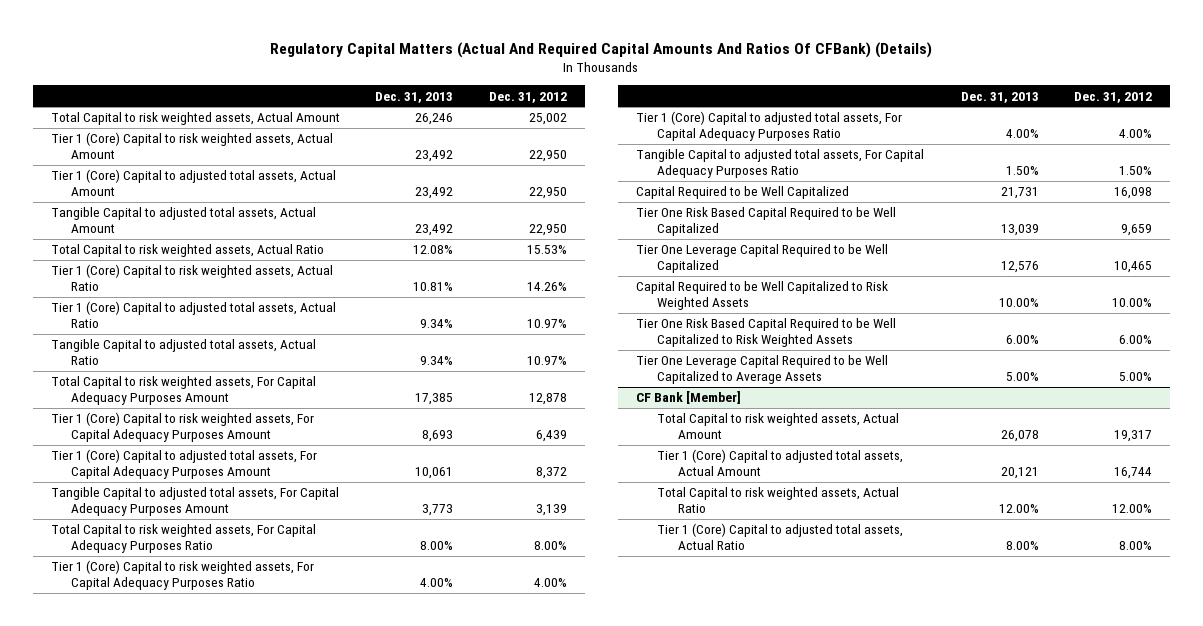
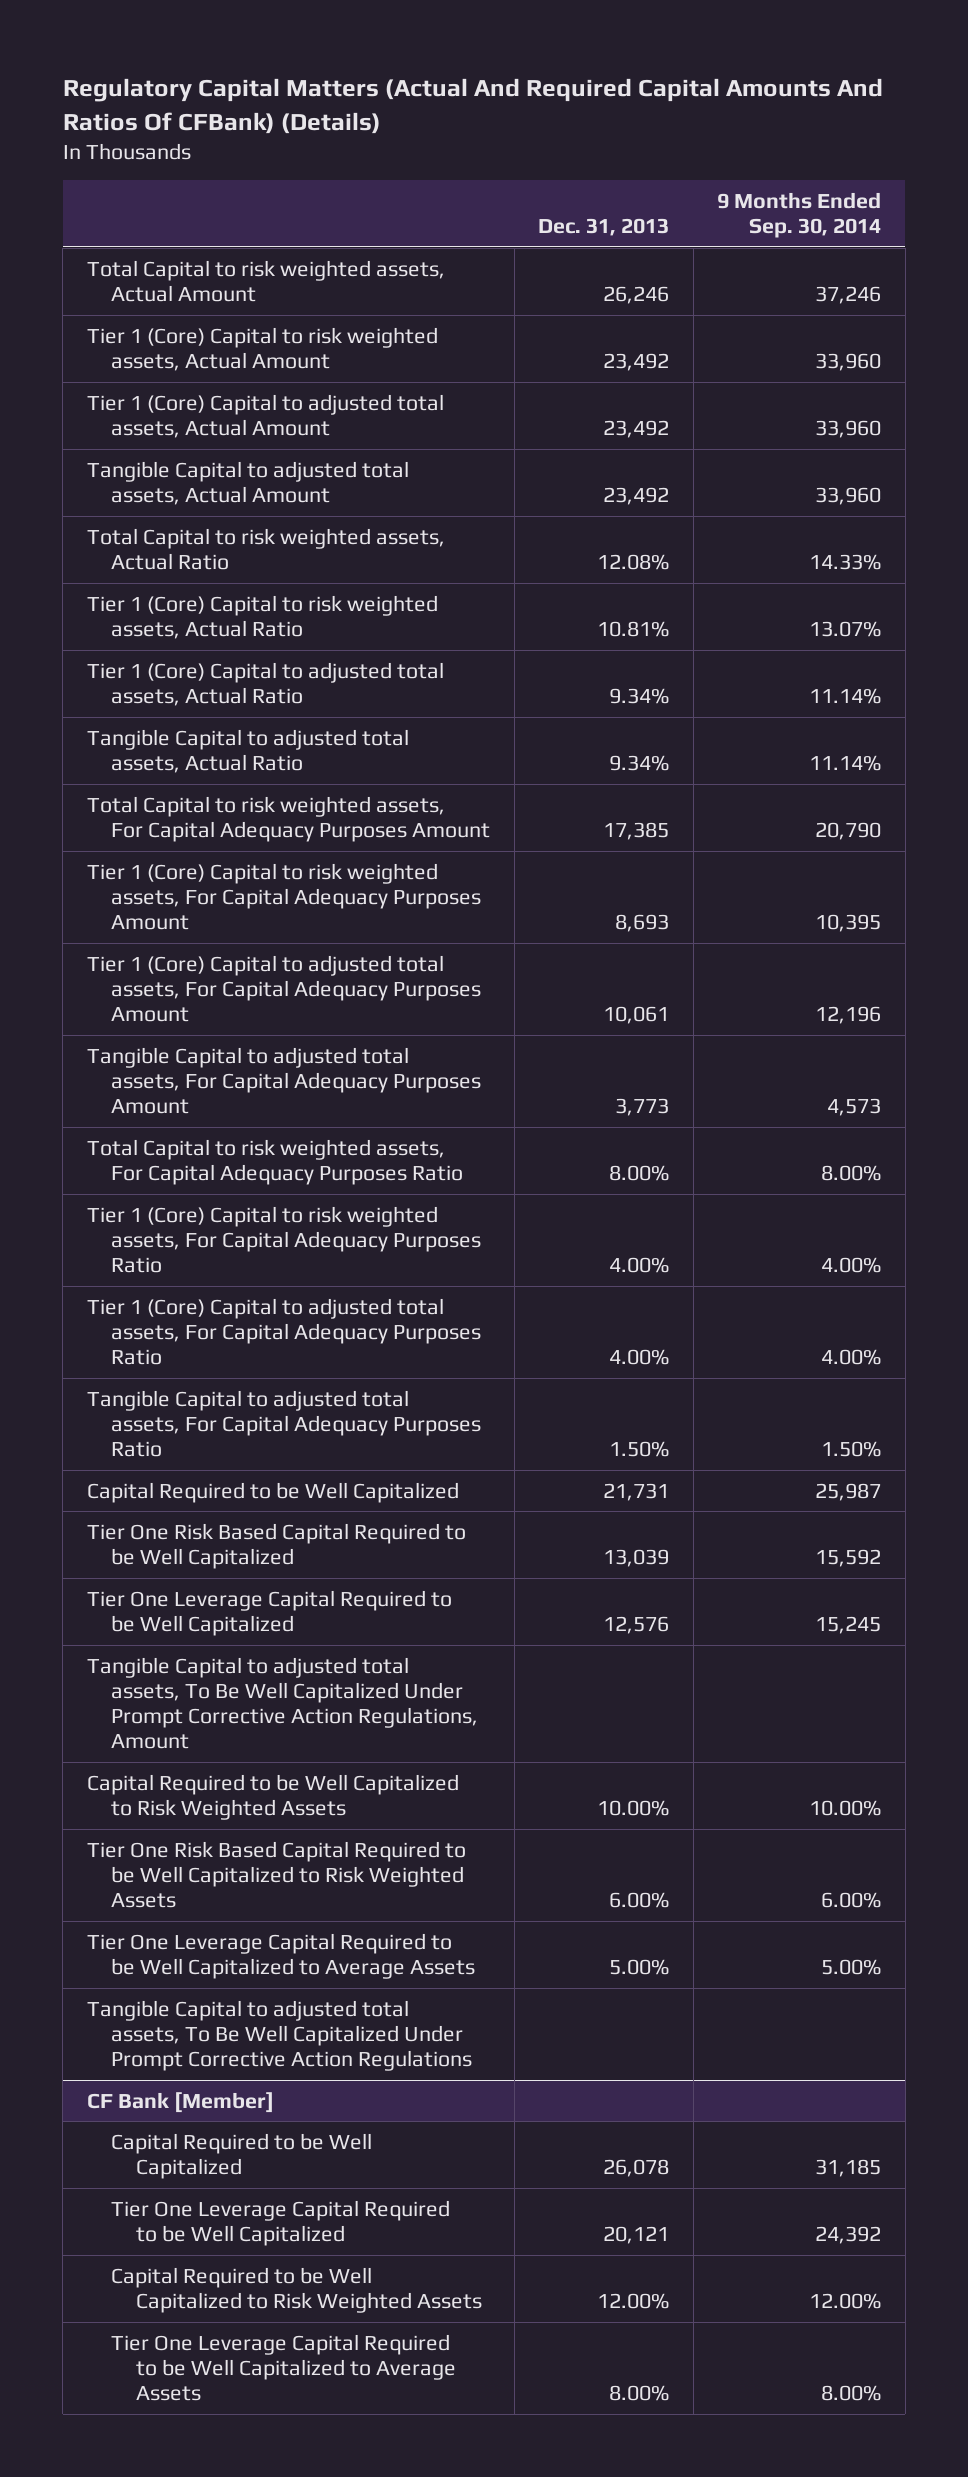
- | Dec. 31, 2013 | Dec. 31, 2012
+ | Dec. 31, 2013 | 9 Months Ended Sep. 30, 2014
+ Tangible Capital to adjusted total assets, To Be Well Capitalized Under Prompt Corrective Action Regulations, Amount
+ Tangible Capital to adjusted total assets, To Be Well Capitalized Under Prompt Corrective Action Regulations
@ CF Bank [Member]
- Total Capital to risk weighted assets, Actual Amount | 26,078 | 19,317
- Tier 1 (Core) Capital to adjusted total assets, Actual Amount | 20,121 | 16,744
- Total Capital to risk weighted assets, Actual Ratio | 12.00% | 12.00%
- Tier 1 (Core) Capital to adjusted total assets, Actual Ratio | 8.00% | 8.00%
+ Capital Required to be Well Capitalized | 26,078 | 31,185
+ Tier One Leverage Capital Required to be Well Capitalized | 20,121 | 24,392
+ Capital Required to be Well Capitalized to Risk Weighted Assets | 12.00% | 12.00%
+ Tier One Leverage Capital Required to be Well Capitalized to Average Assets | 8.00% | 8.00%

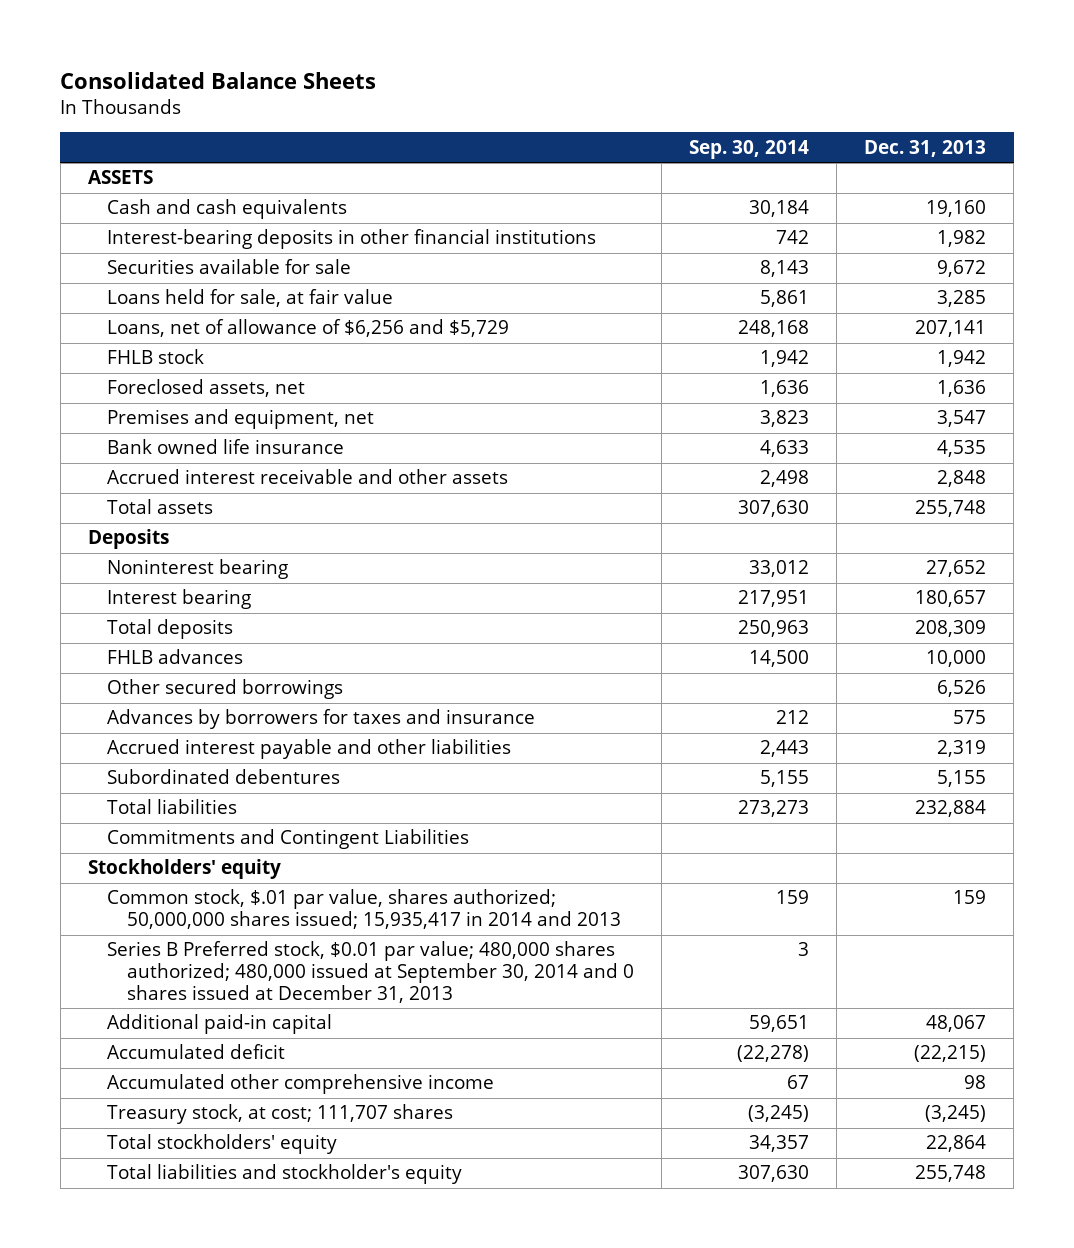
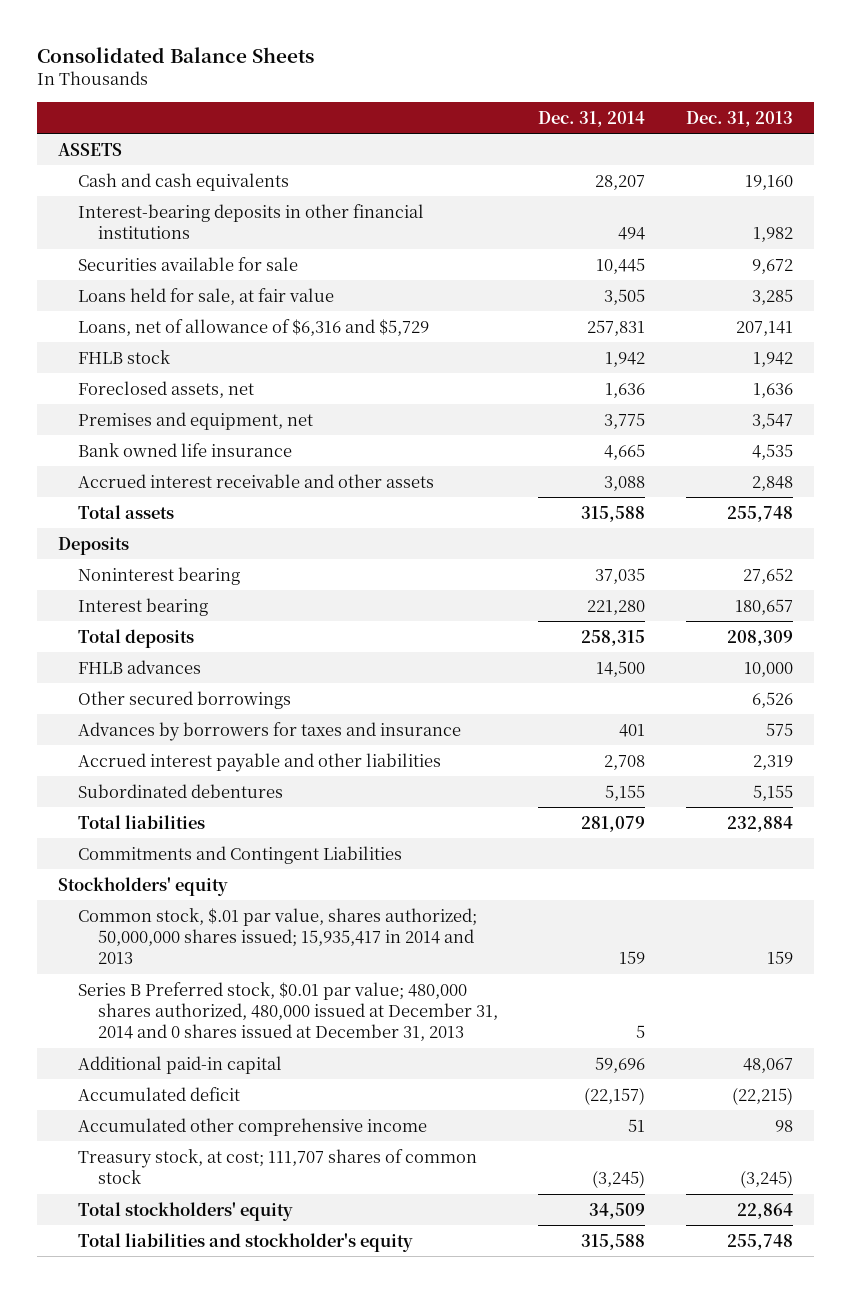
- | Sep. 30, 2014 | Dec. 31, 2013
+ | Dec. 31, 2014 | Dec. 31, 2013
- Loans, net of allowance of $6,256 and $5,729 | 248,168 | 207,141
+ Loans, net of allowance of $6,316 and $5,729 | 257,831 | 207,141
- Series B Preferred stock, $0.01 par value; 480,000 shares authorized; 480,000 issued at September 30, 2014 and 0 shares issued at December 31, 2013 | 3 |
+ Series B Preferred stock, $0.01 par value; 480,000 shares authorized, 480,000 issued at December 31, 2014 and 0 shares issued at December 31, 2013 | 5 |
- Treasury stock, at cost; 111,707 shares | (3,245) | (3,245)
+ Treasury stock, at cost; 111,707 shares of common stock | (3,245) | (3,245)

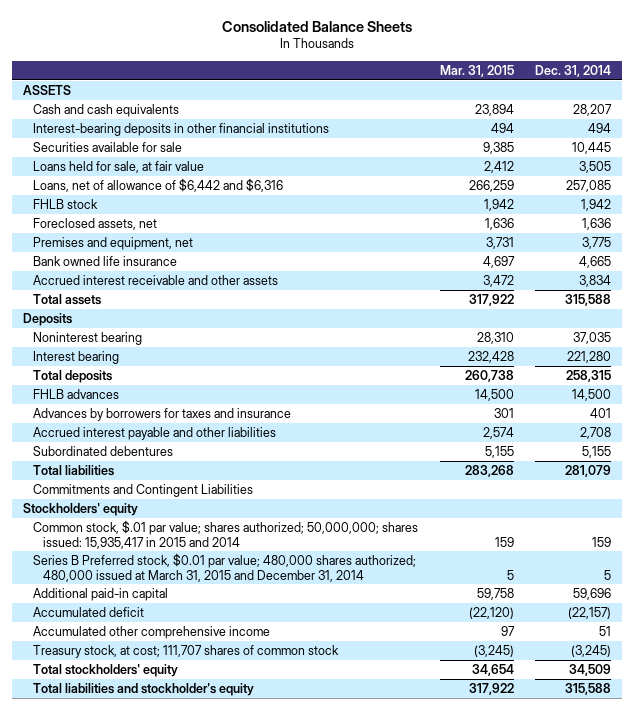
- | Dec. 31, 2014 | Dec. 31, 2013
+ | Mar. 31, 2015 | Dec. 31, 2014
- Loans, net of allowance of $6,316 and $5,729 | 257,831 | 207,141
+ Loans, net of allowance of $6,442 and $6,316 | 266,259 | 257,085
- Accrued interest receivable and other assets | 3,088 | 2,848
+ Accrued interest receivable and other assets | 3,472 | 3,834
- Other secured borrowings | | 6,526
- Common stock, $.01 par value, shares authorized; 50,000,000 shares issued; 15,935,417 in 2014 and 2013 | 159 | 159
- Series B Preferred stock, $0.01 par value; 480,000 shares authorized, 480,000 issued at December 31, 2014 and 0 shares issued at December 31, 2013 | 5 |
+ Common stock, $.01 par value; shares authorized; 50,000,000; shares issued: 15,935,417 in 2015 and 2014 | 159 | 159
+ Series B Preferred stock, $0.01 par value; 480,000 shares authorized; 480,000 issued at March 31, 2015 and December 31, 2014 | 5 | 5

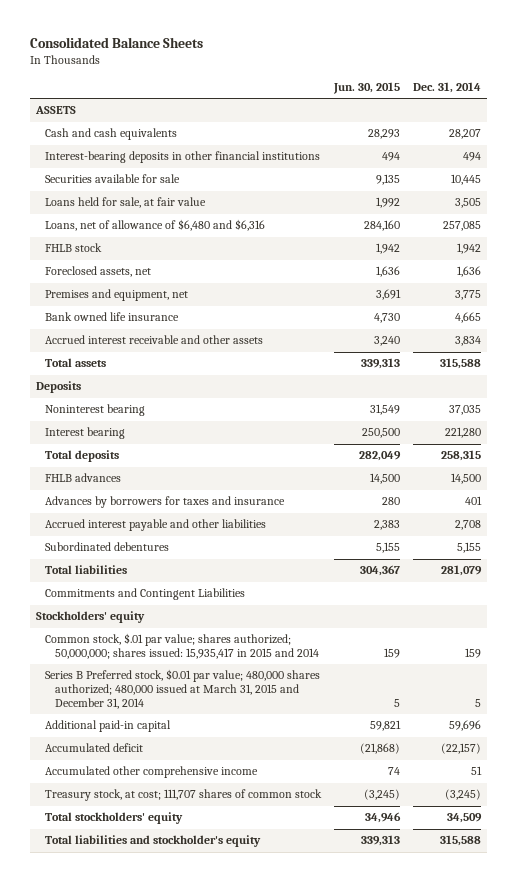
- | Mar. 31, 2015 | Dec. 31, 2014
+ | Jun. 30, 2015 | Dec. 31, 2014
- Loans, net of allowance of $6,442 and $6,316 | 266,259 | 257,085
+ Loans, net of allowance of $6,480 and $6,316 | 284,160 | 257,085

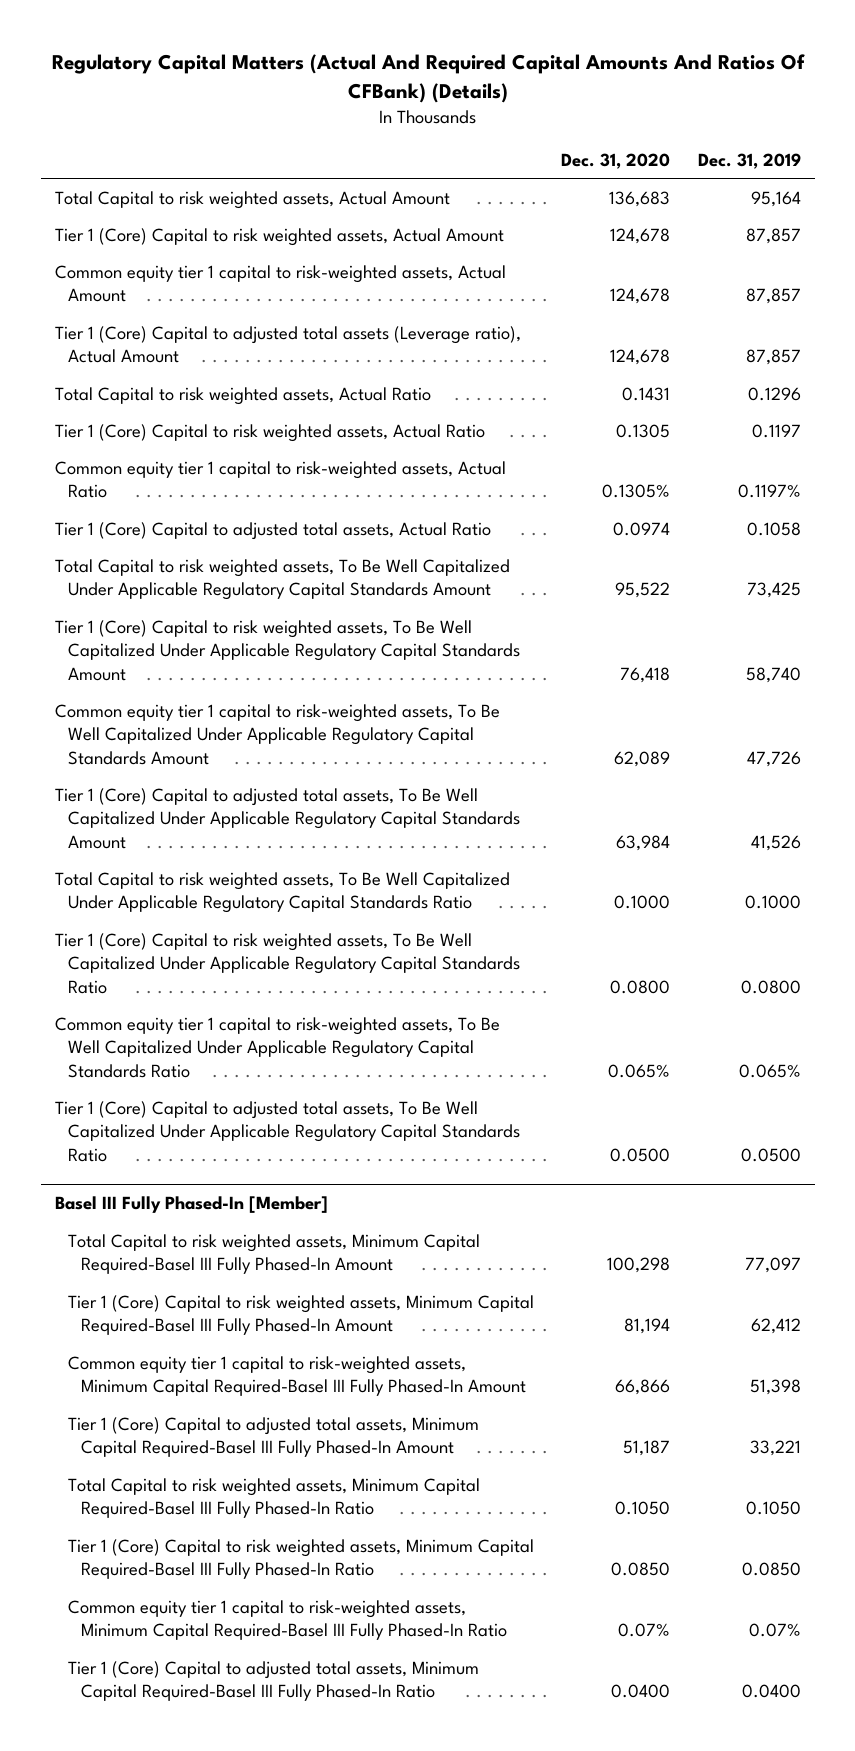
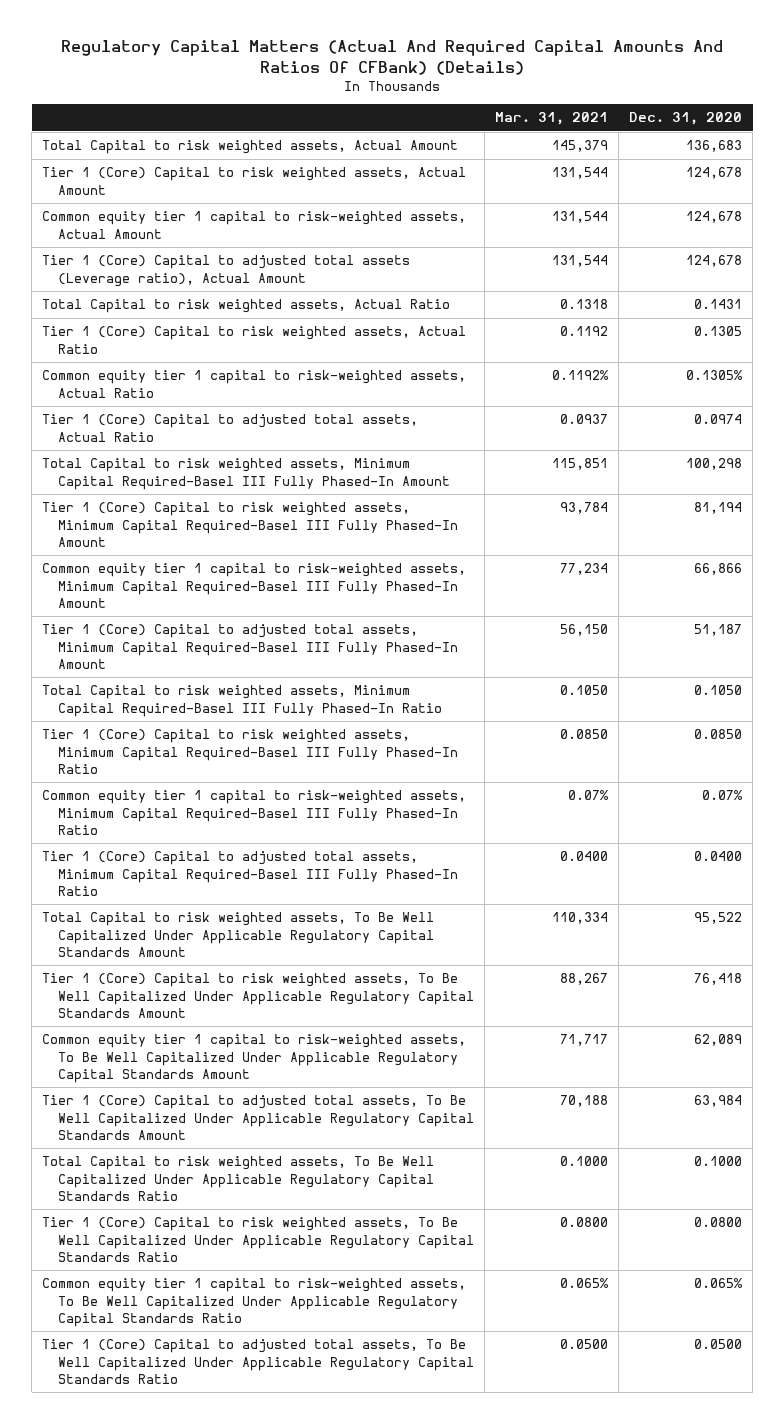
- | Dec. 31, 2020 | Dec. 31, 2019
+ | Mar. 31, 2021 | Dec. 31, 2020
- Basel III Fully Phased-In [Member]
moved down: Total Capital to risk weighted assets, To Be Well Capitalized Under Applicable Regulatory Capital Standards Amount | 110,334 | 95,522
moved down: Tier 1 (Core) Capital to risk weighted assets, To Be Well Capitalized Under Applicable Regulatory Capital Standards Amount | 88,267 | 76,418
moved down: Common equity tier 1 capital to risk-weighted assets, To Be Well Capitalized Under Applicable Regulatory Capital Standards Amount | 71,717 | 62,089
moved down: Tier 1 (Core) Capital to adjusted total assets, To Be Well Capitalized Under Applicable Regulatory Capital Standards Amount | 70,188 | 63,984
moved down: Total Capital to risk weighted assets, To Be Well Capitalized Under Applicable Regulatory Capital Standards Ratio | 0.1000 | 0.1000
moved down: Tier 1 (Core) Capital to risk weighted assets, To Be Well Capitalized Under Applicable Regulatory Capital Standards Ratio | 0.0800 | 0.0800
moved down: Common equity tier 1 capital to risk-weighted assets, To Be Well Capitalized Under Applicable Regulatory Capital Standards Ratio | 0.065% | 0.065%
moved down: Tier 1 (Core) Capital to adjusted total assets, To Be Well Capitalized Under Applicable Regulatory Capital Standards Ratio | 0.0500 | 0.0500

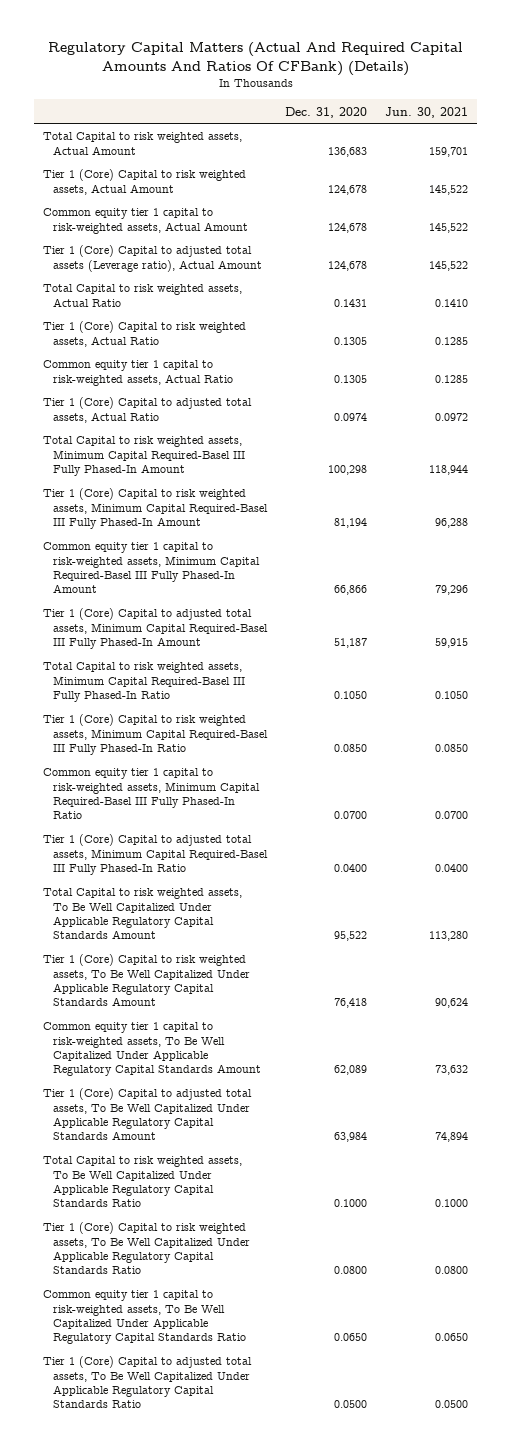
- | Mar. 31, 2021 | Dec. 31, 2020
+ | Dec. 31, 2020 | Jun. 30, 2021
- Common equity tier 1 capital to risk-weighted assets, Actual Ratio | 0.1192% | 0.1305%
+ Common equity tier 1 capital to risk-weighted assets, Actual Ratio | 0.1305 | 0.1285
- Common equity tier 1 capital to risk-weighted assets, Minimum Capital Required-Basel III Fully Phased-In Ratio | 0.07% | 0.07%
+ Common equity tier 1 capital to risk-weighted assets, Minimum Capital Required-Basel III Fully Phased-In Ratio | 0.0700 | 0.0700
- Common equity tier 1 capital to risk-weighted assets, To Be Well Capitalized Under Applicable Regulatory Capital Standards Ratio | 0.065% | 0.065%
+ Common equity tier 1 capital to risk-weighted assets, To Be Well Capitalized Under Applicable Regulatory Capital Standards Ratio | 0.0650 | 0.0650

